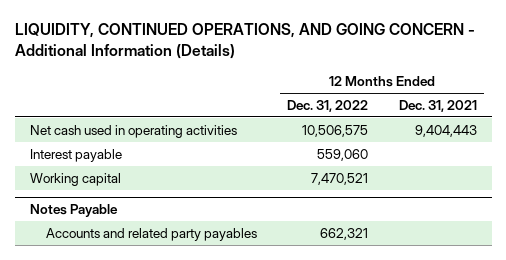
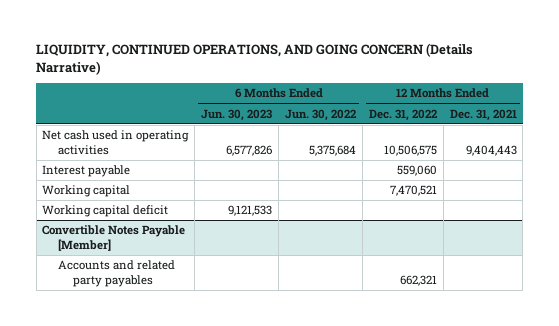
- LIQUIDITY, CONTINUED OPERATIONS, AND GOING CONCERN - Additional Information (Details)
+ LIQUIDITY, CONTINUED OPERATIONS, AND GOING CONCERN (Details Narrative)
- | 12 Months Ended Dec. 31, 2022 | 12 Months Ended Dec. 31, 2021
+ | 6 Months Ended Jun. 30, 2023 | 6 Months Ended Jun. 30, 2022 | 12 Months Ended Dec. 31, 2022 | 12 Months Ended Dec. 31, 2021
- Notes Payable
+ Working capital deficit | 9,121,533 | | |
+ Convertible Notes Payable [Member]

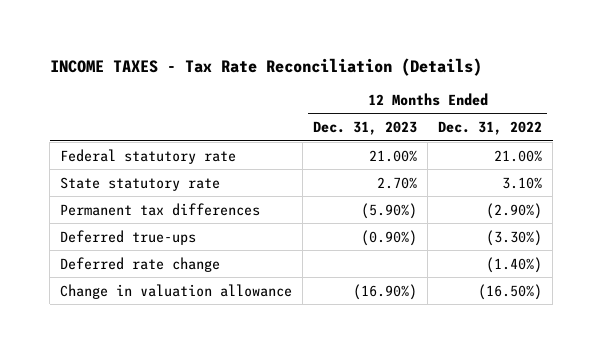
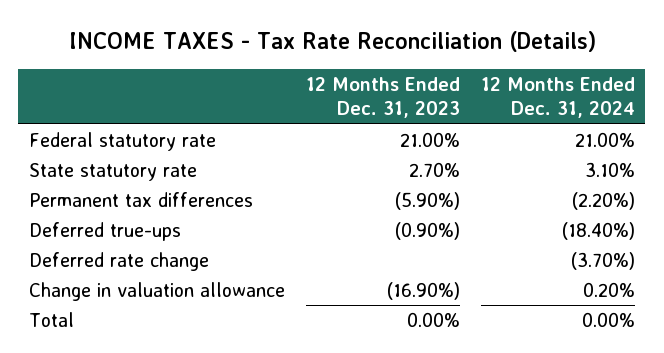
- | 12 Months Ended Dec. 31, 2023 | 12 Months Ended Dec. 31, 2022
+ | 12 Months Ended Dec. 31, 2023 | 12 Months Ended Dec. 31, 2024
+ Total | 0.00% | 0.00%

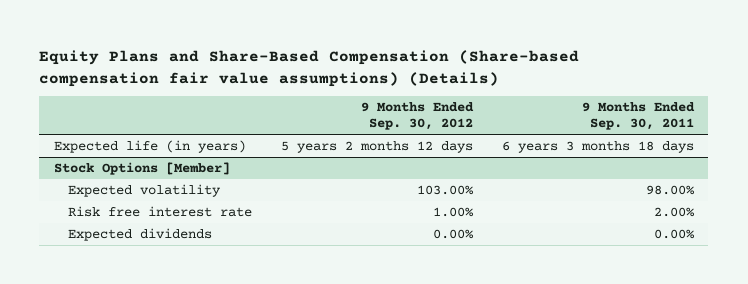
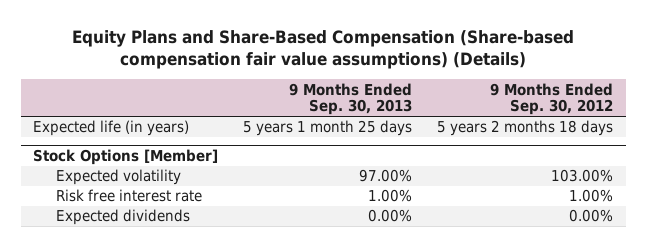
- | 9 Months Ended Sep. 30, 2012 | 9 Months Ended Sep. 30, 2011
+ | 9 Months Ended Sep. 30, 2013 | 9 Months Ended Sep. 30, 2012
- Expected life (in years) | 5 years 2 months 12 days | 6 years 3 months 18 days
+ Expected life (in years) | 5 years 1 month 25 days | 5 years 2 months 18 days

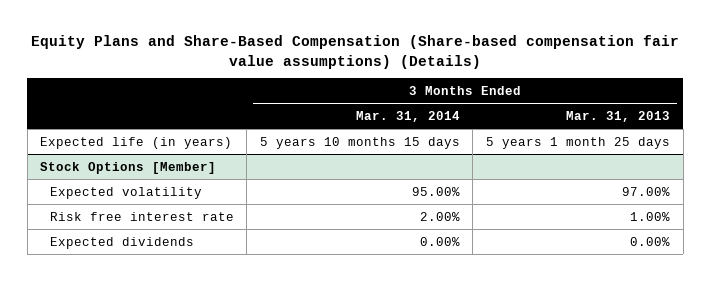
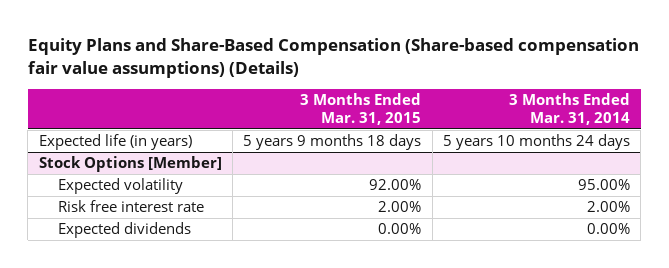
- | 3 Months Ended Mar. 31, 2014 | 3 Months Ended Mar. 31, 2013
+ | 3 Months Ended Mar. 31, 2015 | 3 Months Ended Mar. 31, 2014
- Expected life (in years) | 5 years 10 months 15 days | 5 years 1 month 25 days
+ Expected life (in years) | 5 years 9 months 18 days | 5 years 10 months 24 days

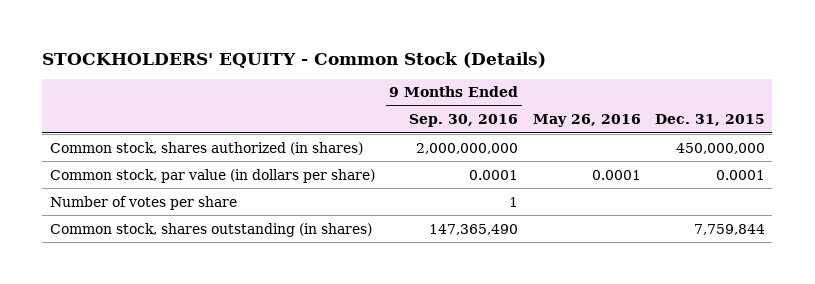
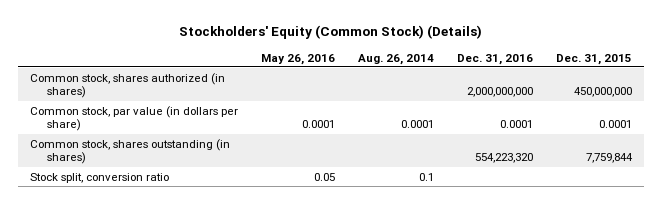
- STOCKHOLDERS' EQUITY - Common Stock (Details)
+ Stockholders' Equity (Common Stock) (Details)
- | 9 Months Ended Sep. 30, 2016 | May 26, 2016 | Dec. 31, 2015
+ | May 26, 2016 | Aug. 26, 2014 | Dec. 31, 2016 | Dec. 31, 2015
- Number of votes per share | 1 | |
+ Stock split, conversion ratio | 0.05 | 0.1 | |

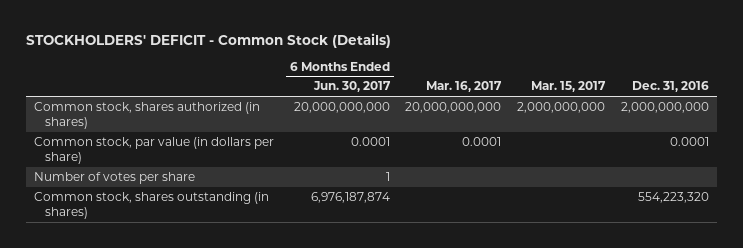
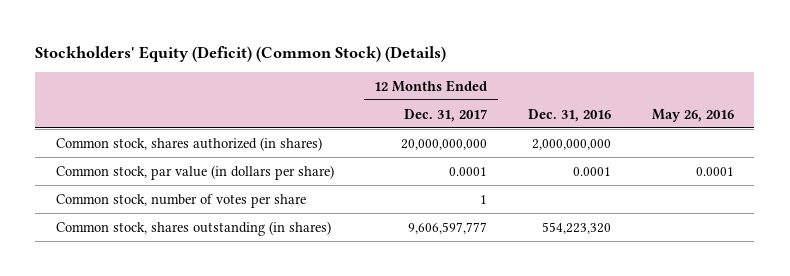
- STOCKHOLDERS' DEFICIT - Common Stock (Details)
+ Stockholders' Equity (Deficit) (Common Stock) (Details)
- | 6 Months Ended Jun. 30, 2017 | Mar. 16, 2017 | Mar. 15, 2017 | Dec. 31, 2016
+ | 12 Months Ended Dec. 31, 2017 | Dec. 31, 2016 | May 26, 2016
- Number of votes per share | 1 | | |
+ Common stock, number of votes per share | 1 | |

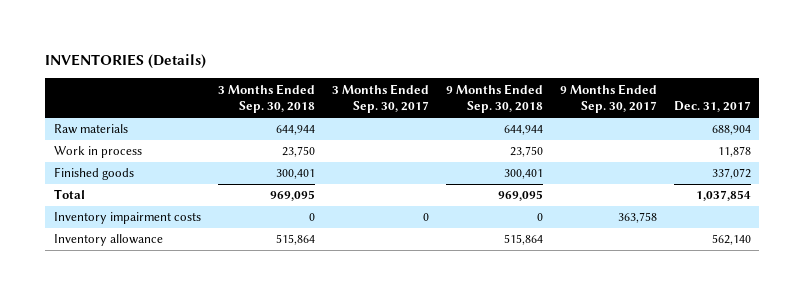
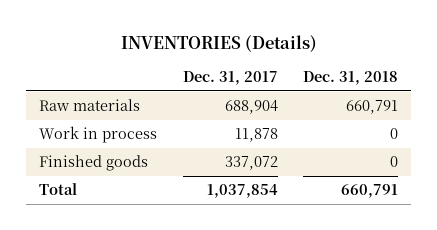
- | 3 Months Ended Sep. 30, 2018 | 3 Months Ended Sep. 30, 2017 | 9 Months Ended Sep. 30, 2018 | 9 Months Ended Sep. 30, 2017 | Dec. 31, 2017
+ | Dec. 31, 2017 | Dec. 31, 2018
- Inventory impairment costs | 0 | 0 | 0 | 363,758 |
- Inventory allowance | 515,864 | | 515,864 | | 562,140

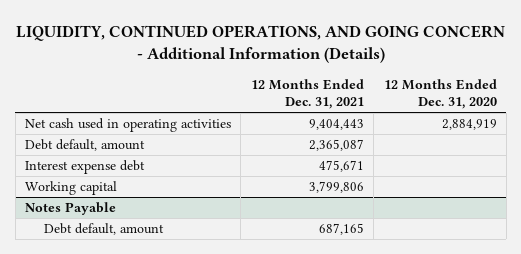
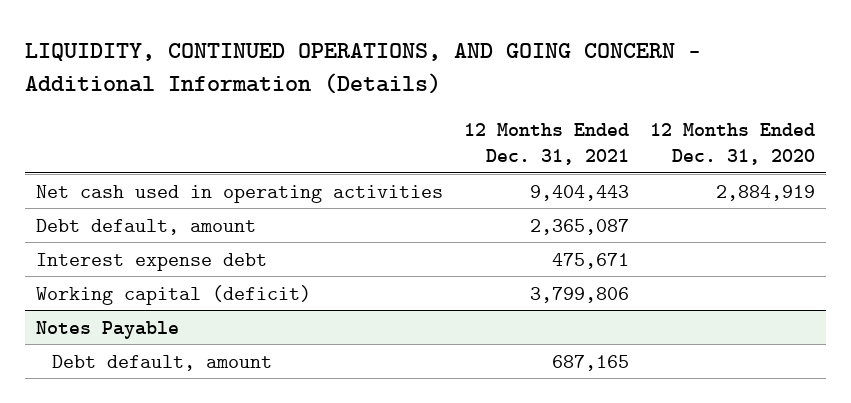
- Working capital | 3,799,806 |
+ Working capital (deficit) | 3,799,806 |

